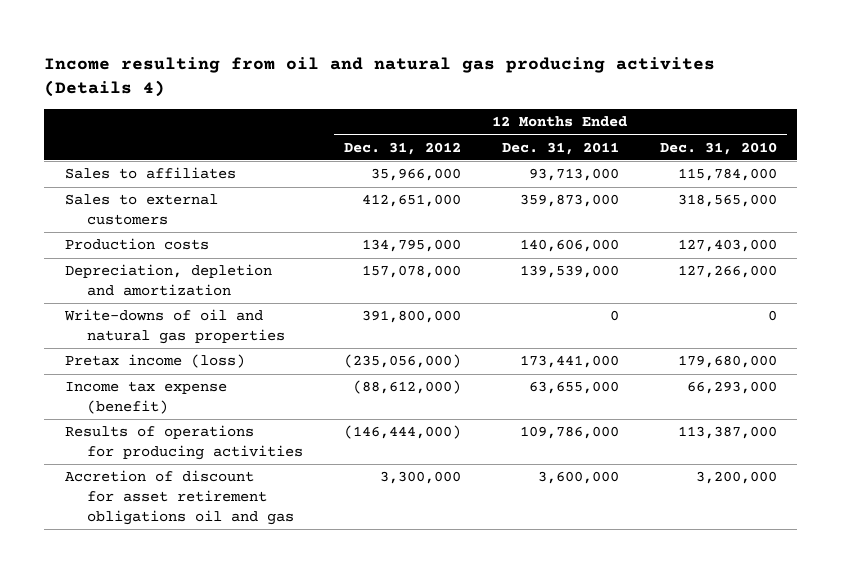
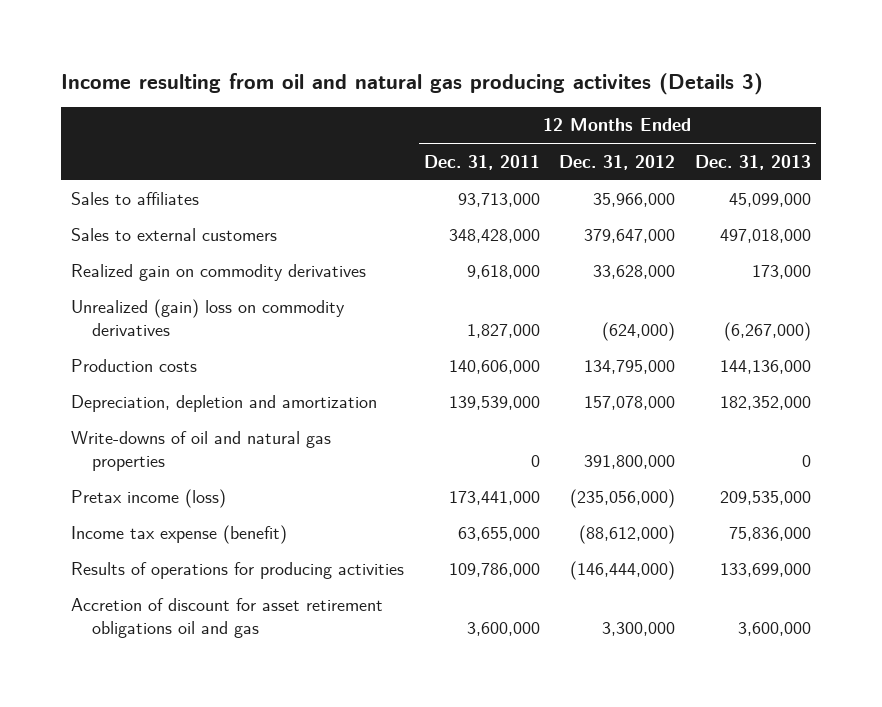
- Income resulting from oil and natural gas producing activites (Details 4)
+ Income resulting from oil and natural gas producing activites (Details 3)
- | 12 Months Ended Dec. 31, 2012 | 12 Months Ended Dec. 31, 2011 | 12 Months Ended Dec. 31, 2010
+ | 12 Months Ended Dec. 31, 2011 | 12 Months Ended Dec. 31, 2012 | 12 Months Ended Dec. 31, 2013
- Sales to external customers | 412,651,000 | 359,873,000 | 318,565,000
+ Sales to external customers | 348,428,000 | 379,647,000 | 497,018,000
+ Realized gain on commodity derivatives | 9,618,000 | 33,628,000 | 173,000
+ Unrealized (gain) loss on commodity derivatives | 1,827,000 | (624,000) | (6,267,000)

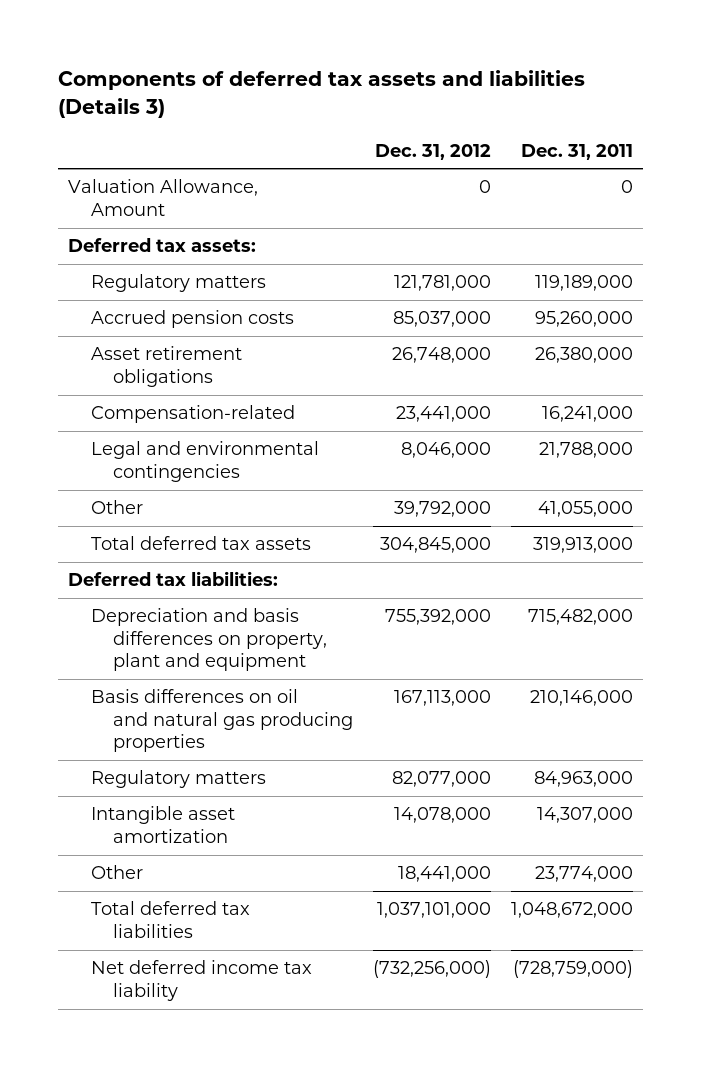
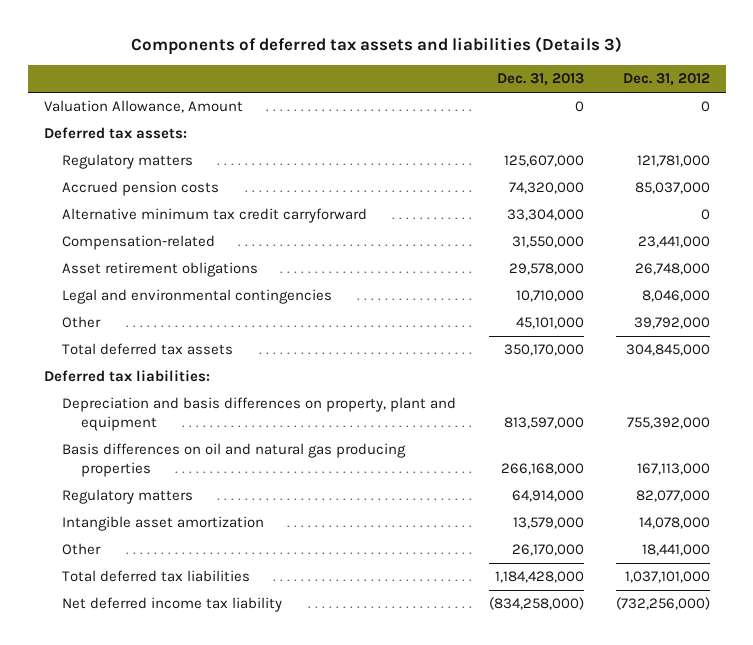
- | Dec. 31, 2012 | Dec. 31, 2011
+ | Dec. 31, 2013 | Dec. 31, 2012
+ Alternative minimum tax credit carryforward | 33,304,000 | 0
moved down: Asset retirement obligations | 29,578,000 | 26,748,000

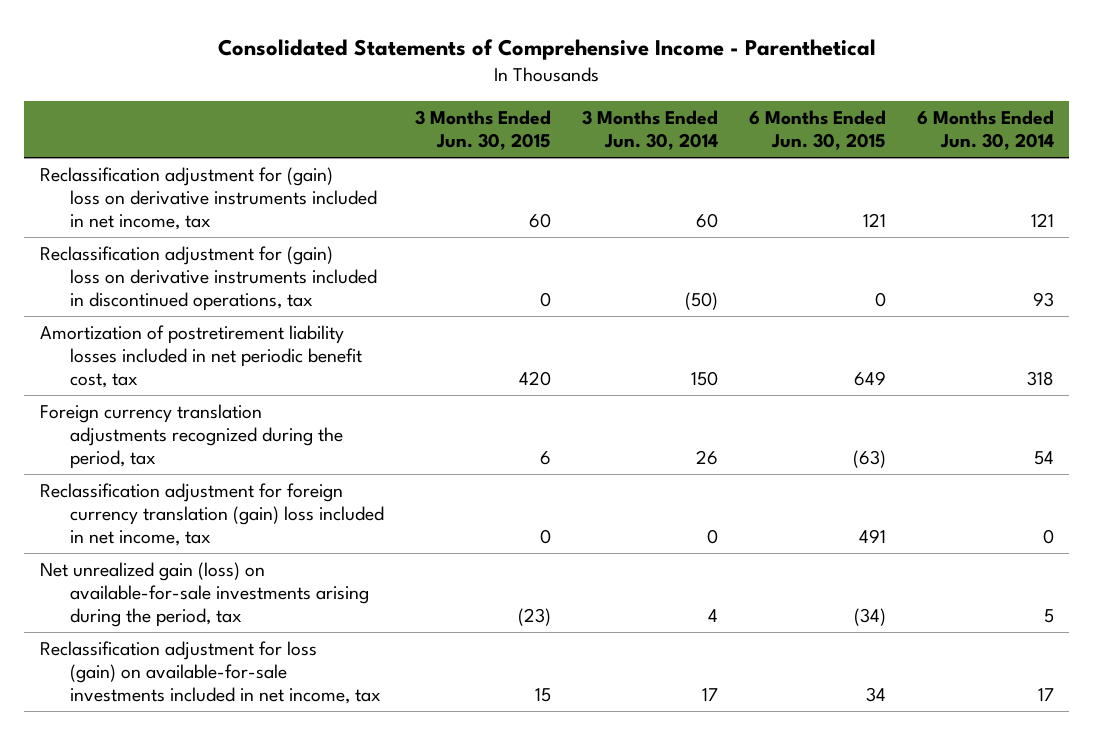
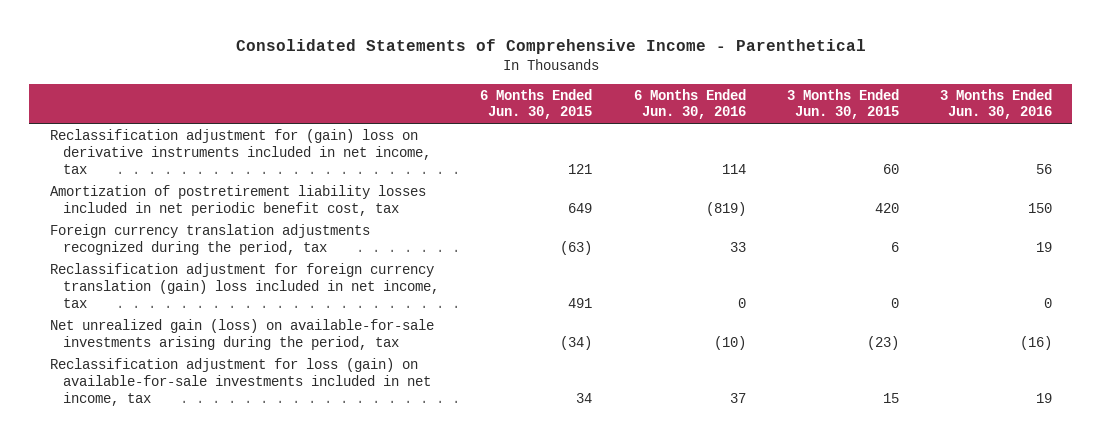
- | 3 Months Ended Jun. 30, 2015 | 3 Months Ended Jun. 30, 2014 | 6 Months Ended Jun. 30, 2015 | 6 Months Ended Jun. 30, 2014
+ | 6 Months Ended Jun. 30, 2015 | 6 Months Ended Jun. 30, 2016 | 3 Months Ended Jun. 30, 2015 | 3 Months Ended Jun. 30, 2016
- Reclassification adjustment for (gain) loss on derivative instruments included in discontinued operations, tax | 0 | (50) | 0 | 93

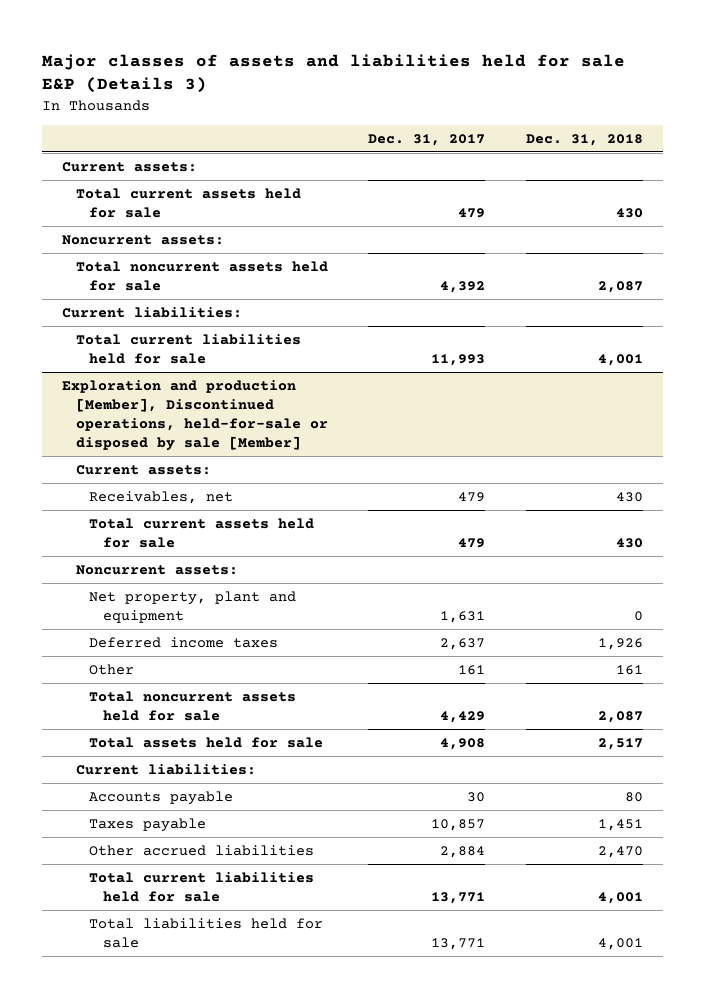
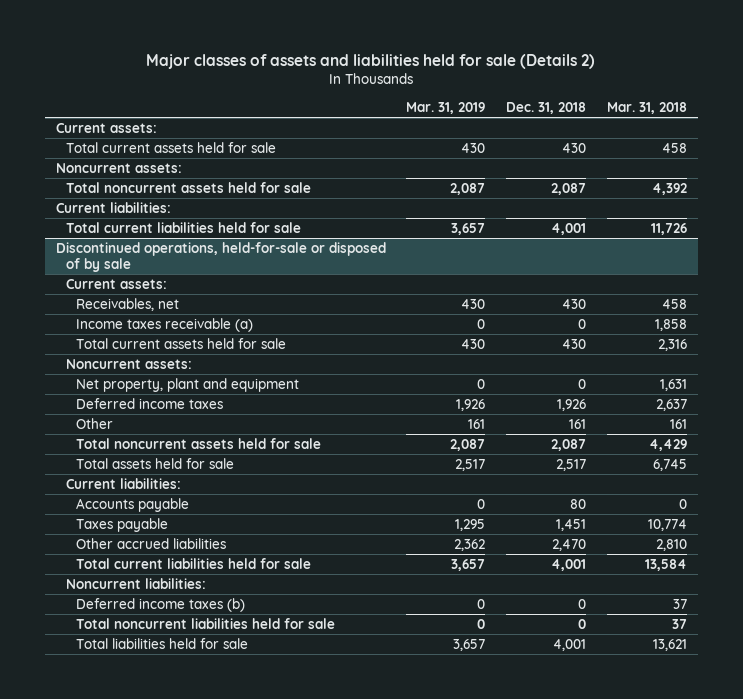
- Major classes of assets and liabilities held for sale E&P (Details 3)
+ Major classes of assets and liabilities held for sale (Details 2)
- | Dec. 31, 2017 | Dec. 31, 2018
+ | Mar. 31, 2019 | Dec. 31, 2018 | Mar. 31, 2018
- Exploration and production [Member], Discontinued operations, held-for-sale or disposed by sale [Member]
+ Discontinued operations, held-for-sale or disposed of by sale
+ Income taxes receivable (a) | 0 | 0 | 1,858
+ Noncurrent liabilities:
+ Deferred income taxes (b) | 0 | 0 | 37
+ Total noncurrent liabilities held for sale | 0 | 0 | 37

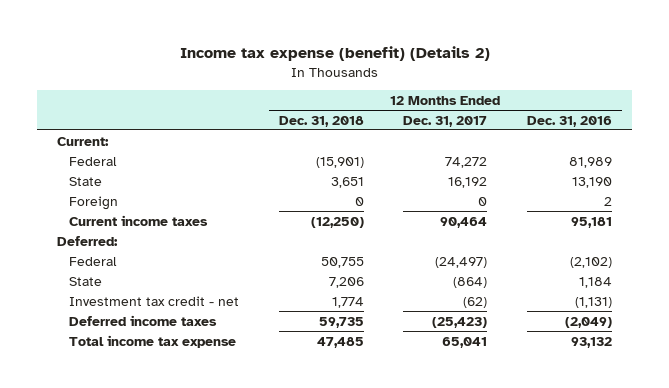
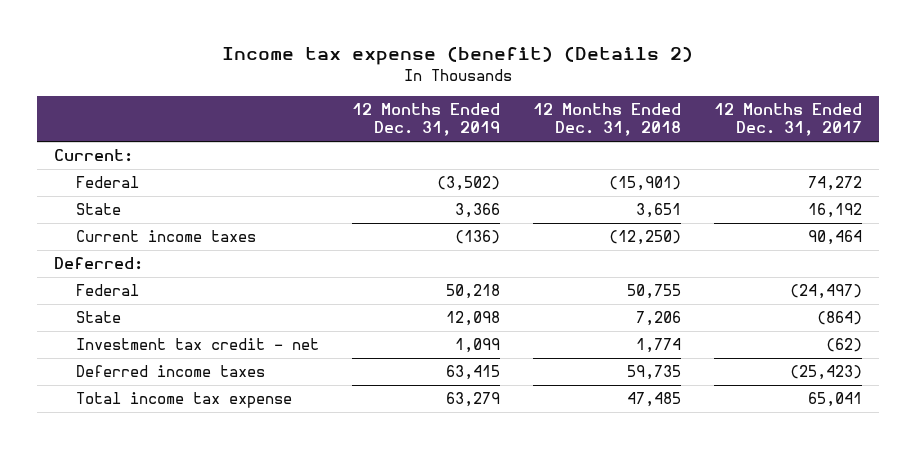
- | 12 Months Ended Dec. 31, 2018 | 12 Months Ended Dec. 31, 2017 | 12 Months Ended Dec. 31, 2016
+ | 12 Months Ended Dec. 31, 2019 | 12 Months Ended Dec. 31, 2018 | 12 Months Ended Dec. 31, 2017
- Foreign | 0 | 0 | 2

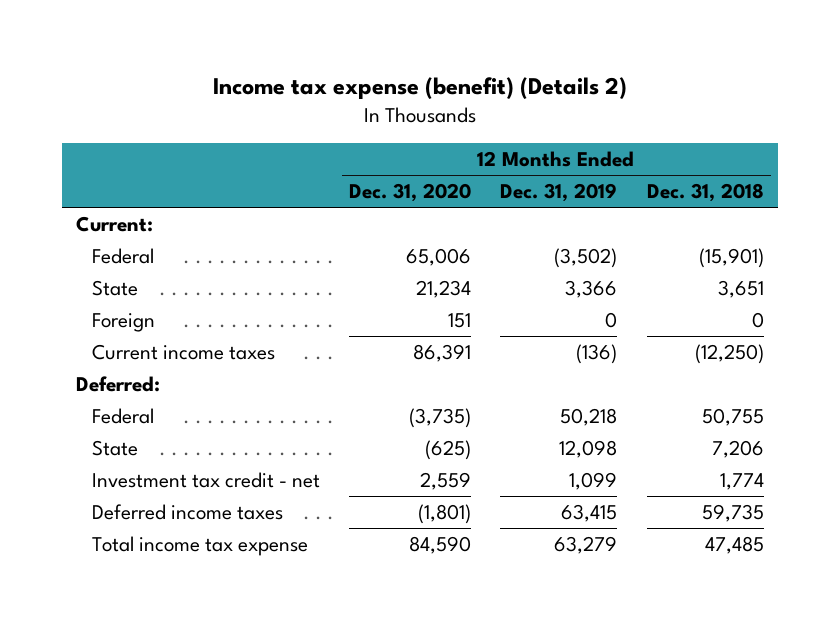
- | 12 Months Ended Dec. 31, 2019 | 12 Months Ended Dec. 31, 2018 | 12 Months Ended Dec. 31, 2017
+ | 12 Months Ended Dec. 31, 2020 | 12 Months Ended Dec. 31, 2019 | 12 Months Ended Dec. 31, 2018
+ Foreign | 151 | 0 | 0

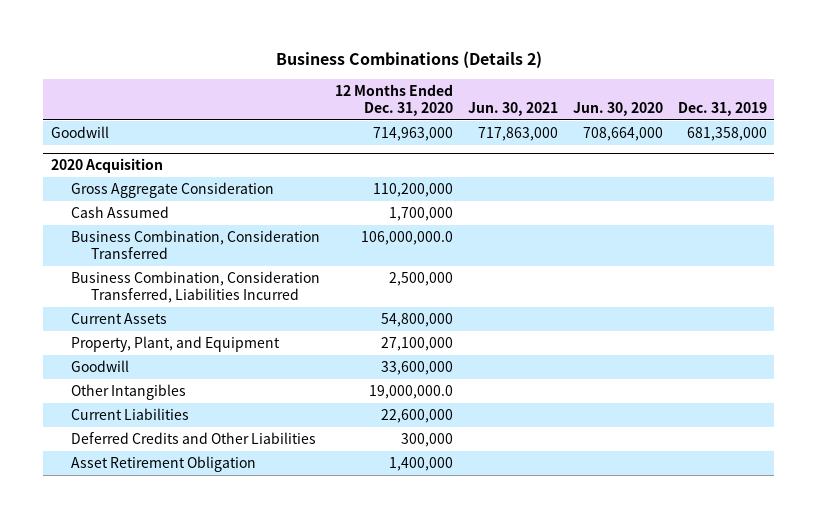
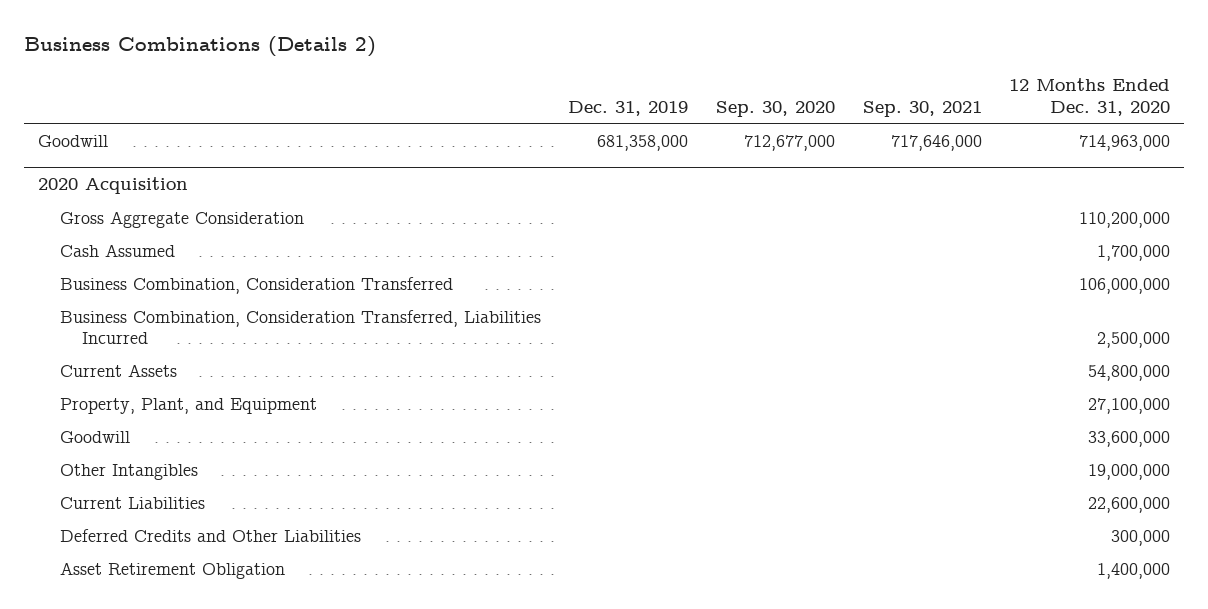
- | 12 Months Ended Dec. 31, 2020 | Jun. 30, 2021 | Jun. 30, 2020 | Dec. 31, 2019
+ | Dec. 31, 2019 | Sep. 30, 2020 | Sep. 30, 2021 | 12 Months Ended Dec. 31, 2020
@ 2020 Acquisition
- Business Combination, Consideration Transferred | 106,000,000.0 | | |
+ Business Combination, Consideration Transferred | | | | 106,000,000
- Other Intangibles | 19,000,000.0 | | |
+ Other Intangibles | | | | 19,000,000

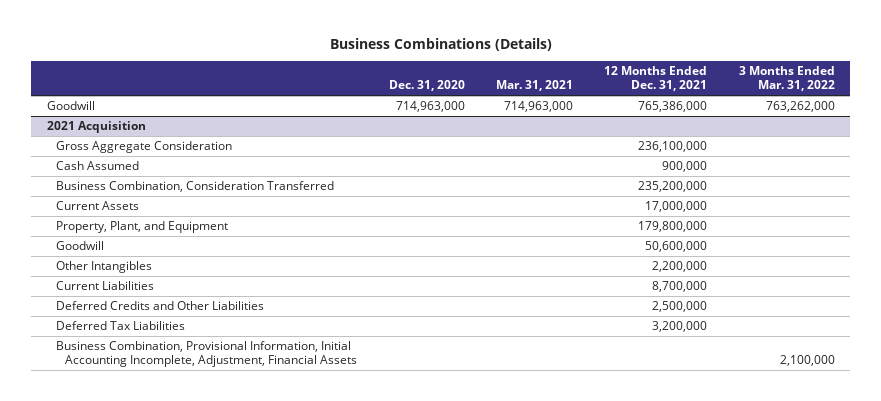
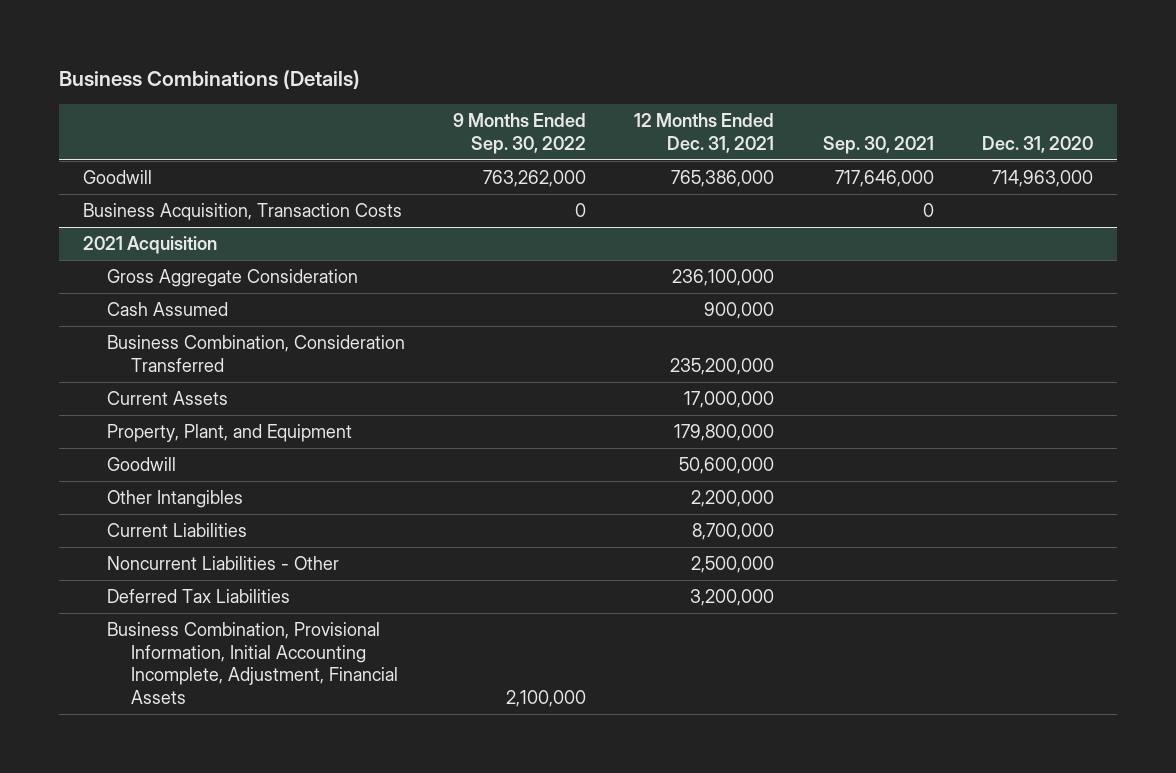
- | Dec. 31, 2020 | Mar. 31, 2021 | 12 Months Ended Dec. 31, 2021 | 3 Months Ended Mar. 31, 2022
+ | 9 Months Ended Sep. 30, 2022 | 12 Months Ended Dec. 31, 2021 | Sep. 30, 2021 | Dec. 31, 2020
+ Business Acquisition, Transaction Costs | 0 | | 0 |
@ 2021 Acquisition
- Deferred Credits and Other Liabilities | | | 2,500,000 |
+ Noncurrent Liabilities - Other | | 2,500,000 | |

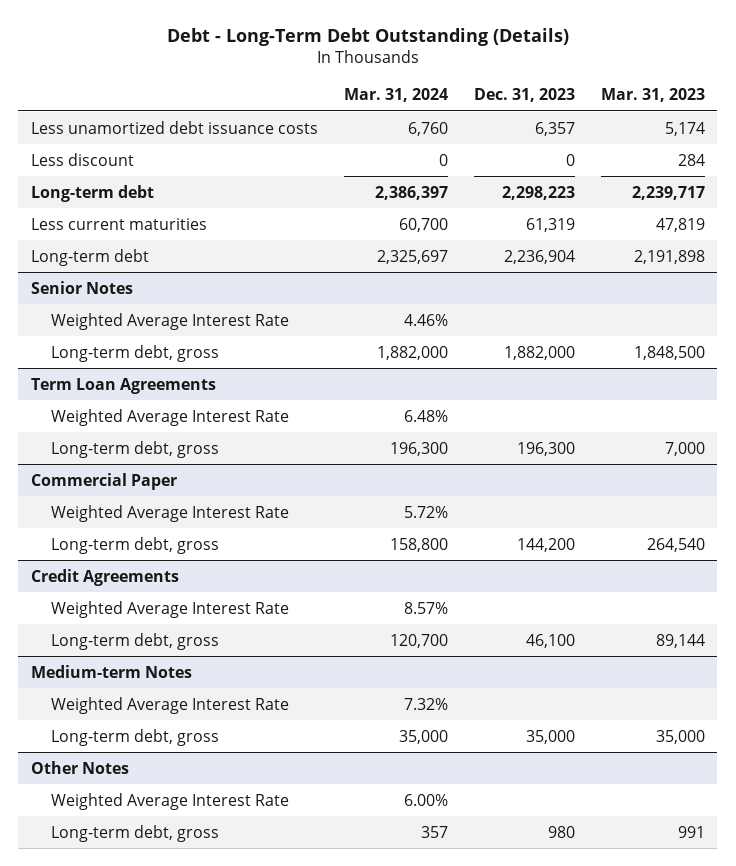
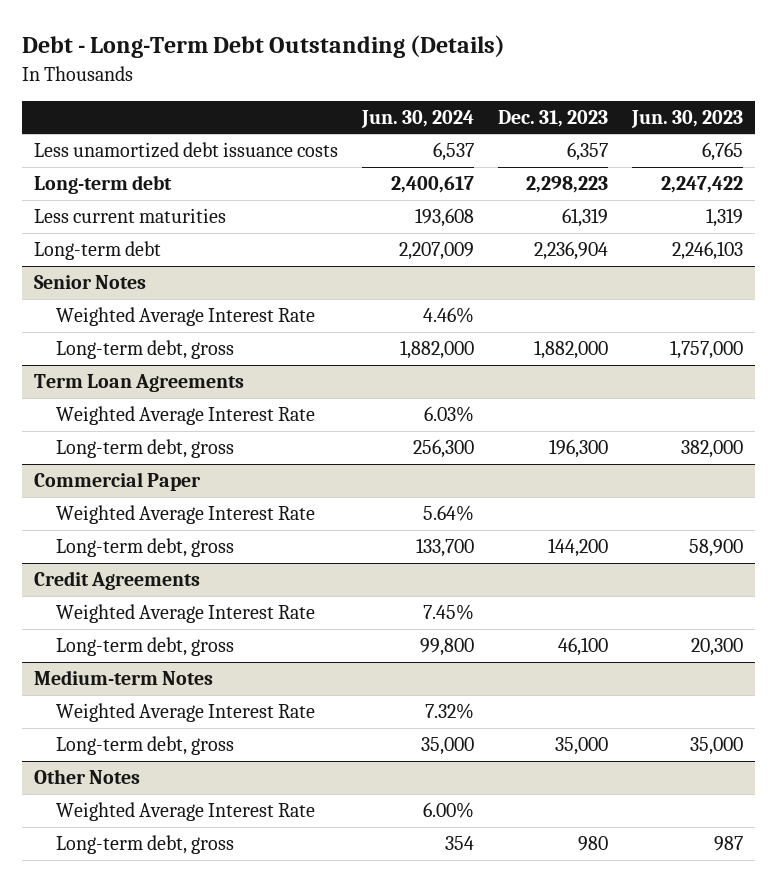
- | Mar. 31, 2024 | Dec. 31, 2023 | Mar. 31, 2023
+ | Jun. 30, 2024 | Dec. 31, 2023 | Jun. 30, 2023
- Less discount | 0 | 0 | 284

